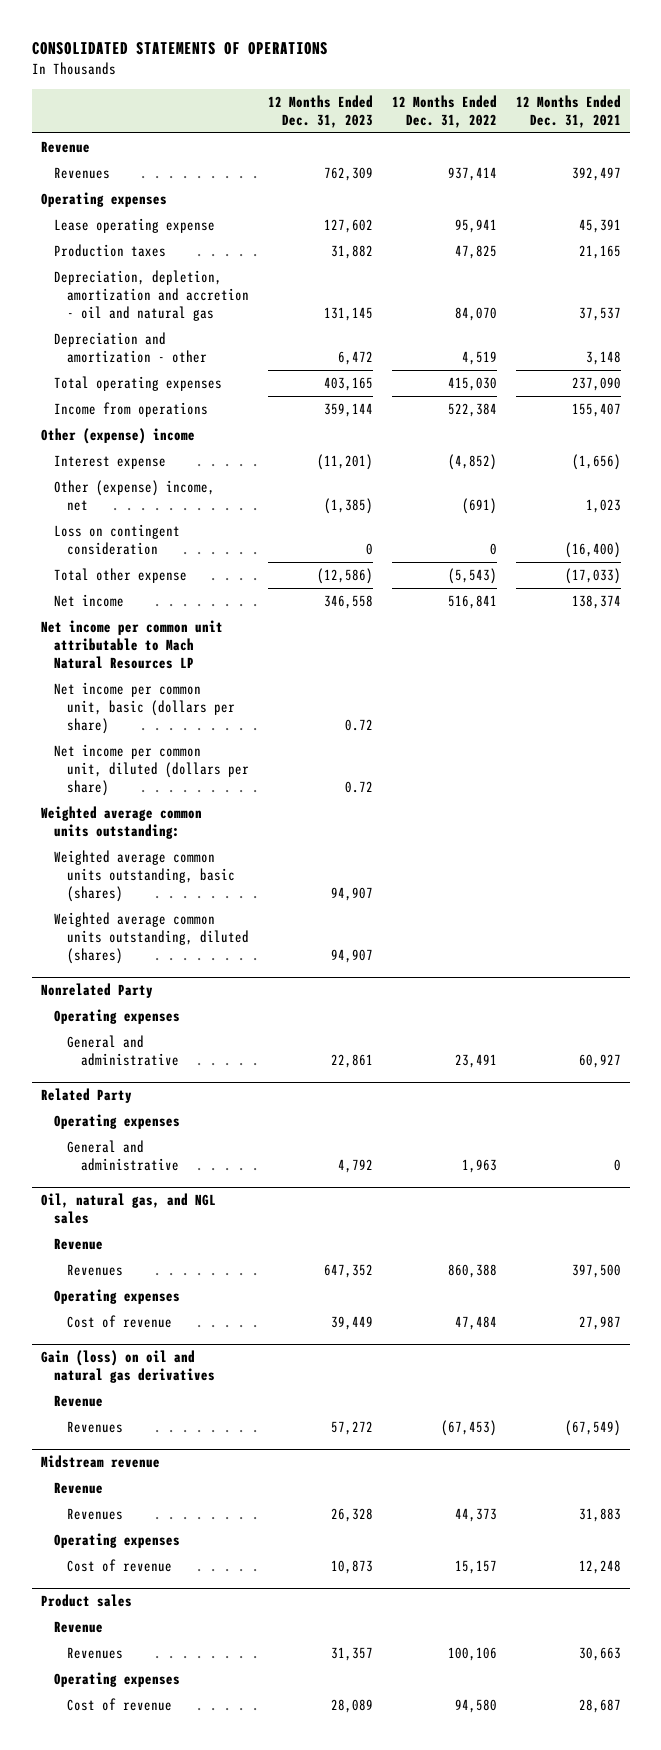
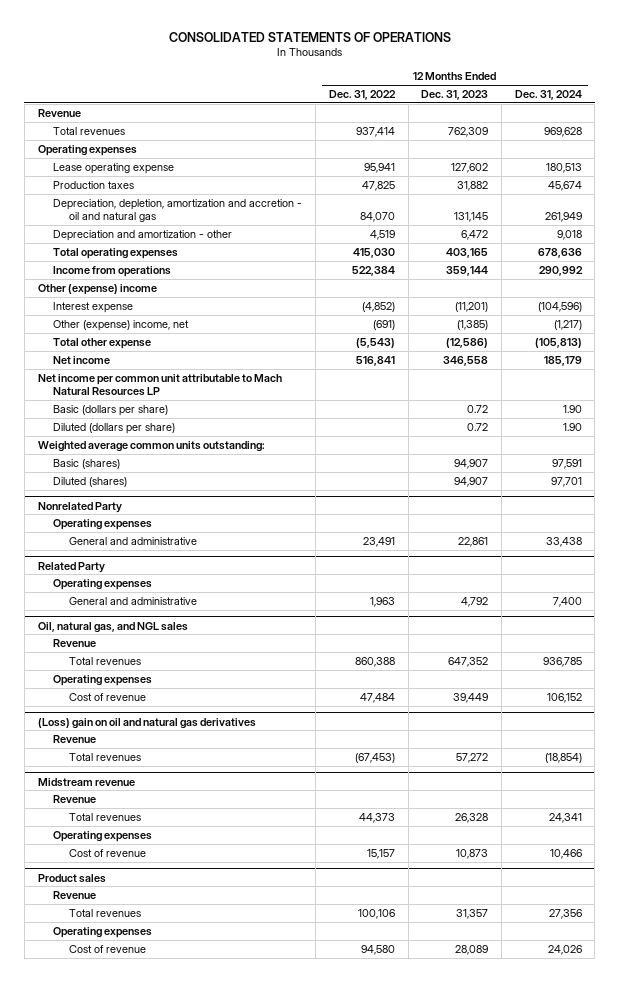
- | 12 Months Ended Dec. 31, 2023 | 12 Months Ended Dec. 31, 2022 | 12 Months Ended Dec. 31, 2021
+ | 12 Months Ended Dec. 31, 2022 | 12 Months Ended Dec. 31, 2023 | 12 Months Ended Dec. 31, 2024
- Revenues | 762,309 | 937,414 | 392,497
+ Total revenues | 937,414 | 762,309 | 969,628
- Loss on contingent consideration | 0 | 0 | (16,400)
- Net income per common unit, basic (dollars per share) | 0.72 | |
- Net income per common unit, diluted (dollars per share) | 0.72 | |
+ Basic (dollars per share) | | 0.72 | 1.90
+ Diluted (dollars per share) | | 0.72 | 1.90
- Weighted average common units outstanding, basic (shares) | 94,907 | |
- Weighted average common units outstanding, diluted (shares) | 94,907 | |
+ Basic (shares) | | 94,907 | 97,591
+ Diluted (shares) | | 94,907 | 97,701
@ Oil, natural gas, and NGL sales
- Revenues | 647,352 | 860,388 | 397,500
+ Total revenues | 860,388 | 647,352 | 936,785
- Gain (loss) on oil and natural gas derivatives
+ (Loss) gain on oil and natural gas derivatives
- Revenues | 57,272 | (67,453) | (67,549)
+ Total revenues | (67,453) | 57,272 | (18,854)
@ Midstream revenue
- Revenues | 26,328 | 44,373 | 31,883
+ Total revenues | 44,373 | 26,328 | 24,341
@ Product sales
- Revenues | 31,357 | 100,106 | 30,663
+ Total revenues | 100,106 | 31,357 | 27,356

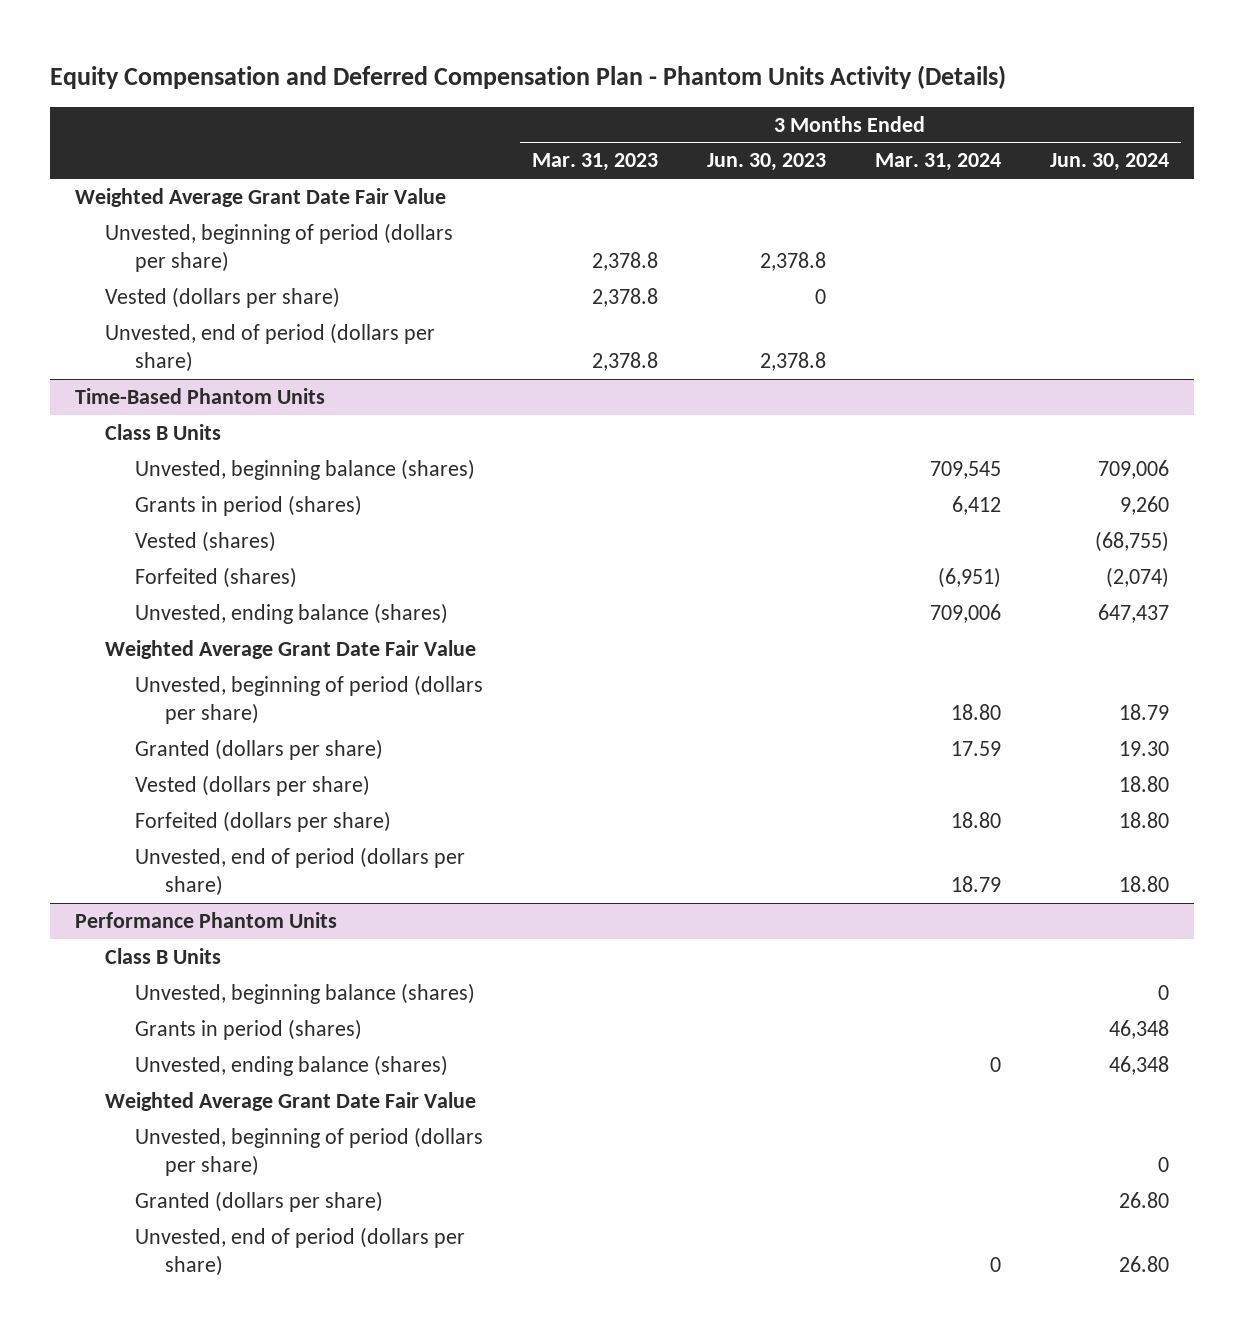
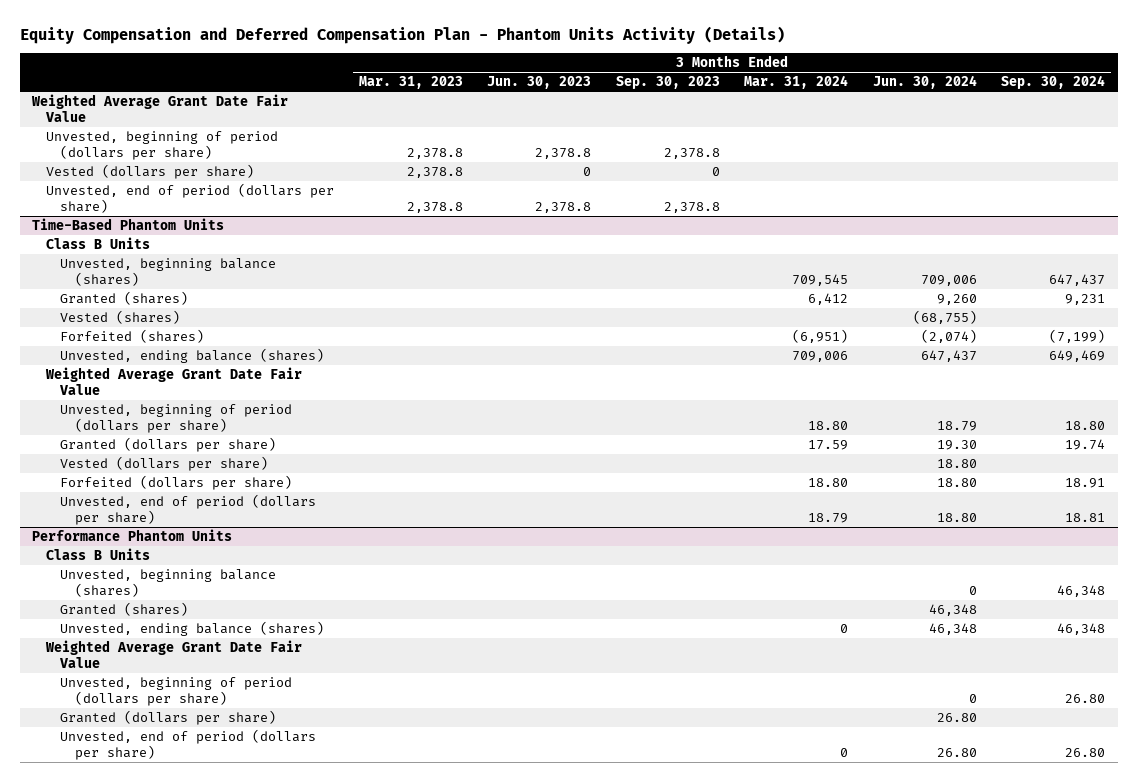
- | 3 Months Ended Mar. 31, 2023 | 3 Months Ended Jun. 30, 2023 | 3 Months Ended Mar. 31, 2024 | 3 Months Ended Jun. 30, 2024
+ | 3 Months Ended Mar. 31, 2023 | 3 Months Ended Jun. 30, 2023 | 3 Months Ended Sep. 30, 2023 | 3 Months Ended Mar. 31, 2024 | 3 Months Ended Jun. 30, 2024 | 3 Months Ended Sep. 30, 2024
@ Time-Based Phantom Units
- Grants in period (shares) | | | 6,412 | 9,260
+ Granted (shares) | | | | 6,412 | 9,260 | 9,231
@ Performance Phantom Units
- Grants in period (shares) | | | | 46,348
+ Granted (shares) | | | | | 46,348 |

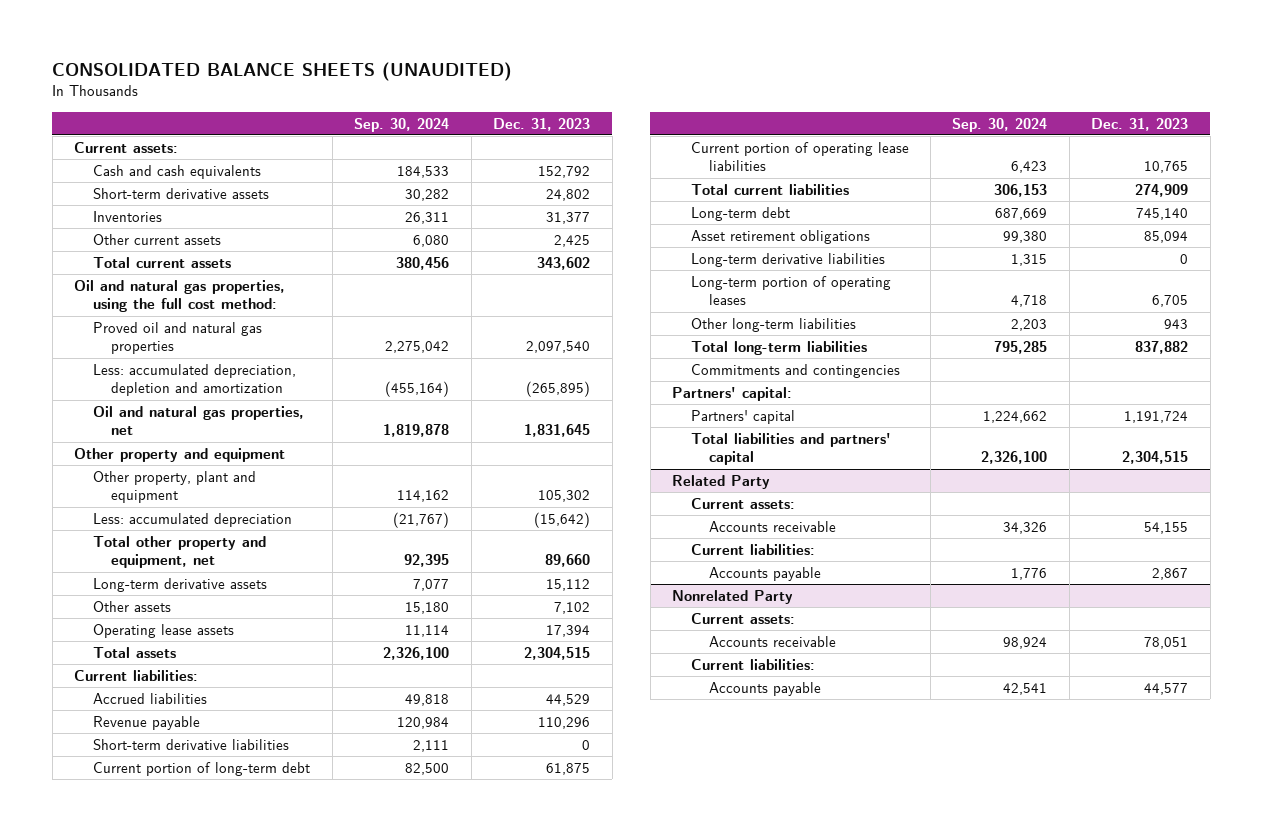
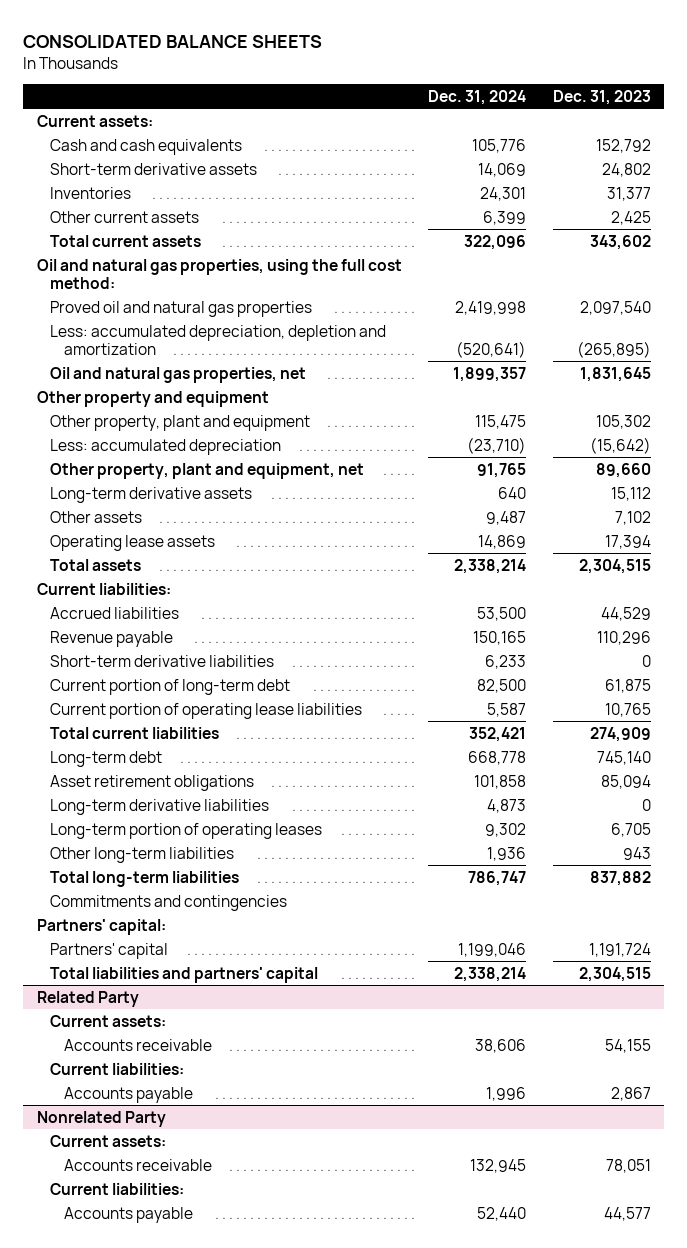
- CONSOLIDATED BALANCE SHEETS (UNAUDITED)
+ CONSOLIDATED BALANCE SHEETS
- | Sep. 30, 2024 | Dec. 31, 2023
+ | Dec. 31, 2024 | Dec. 31, 2023
- Total other property and equipment, net | 92,395 | 89,660
+ Other property, plant and equipment, net | 91,765 | 89,660

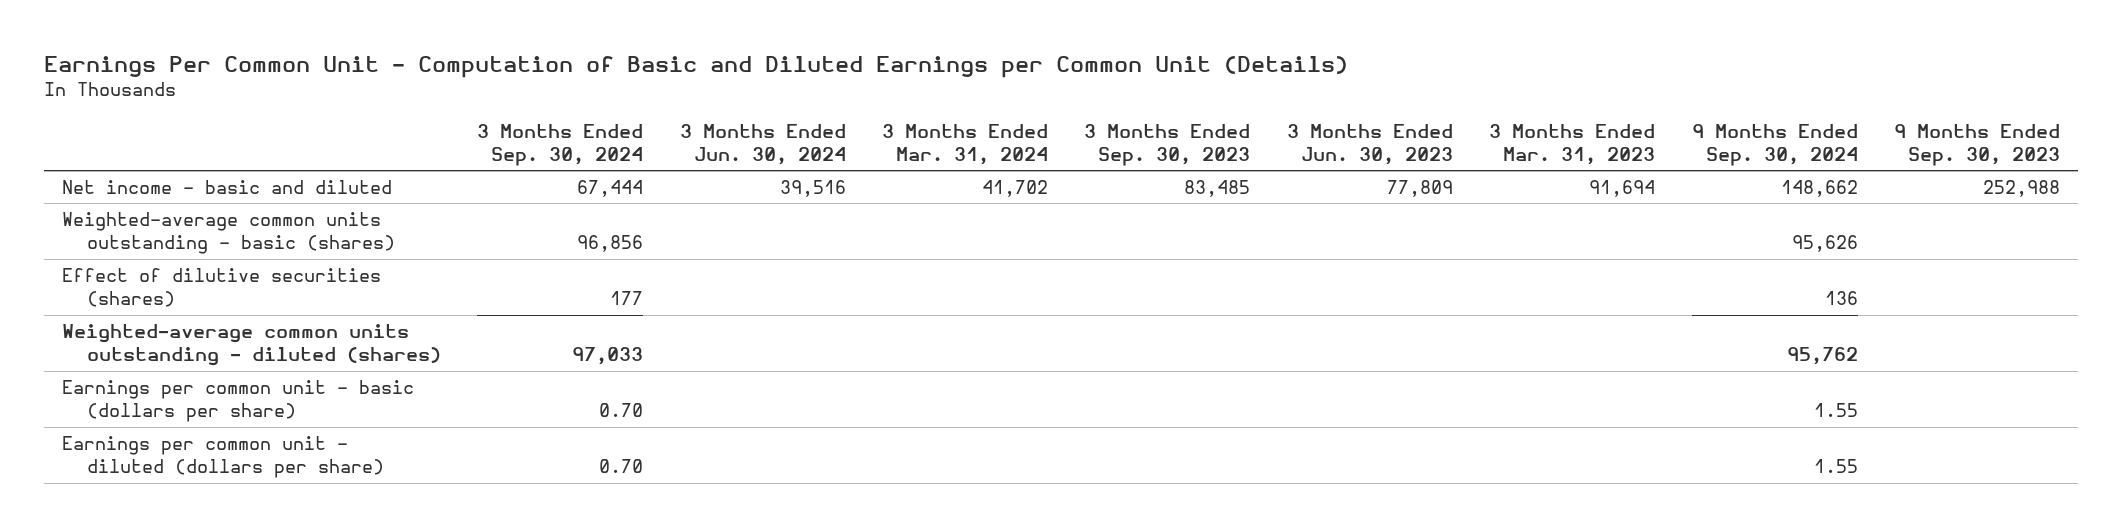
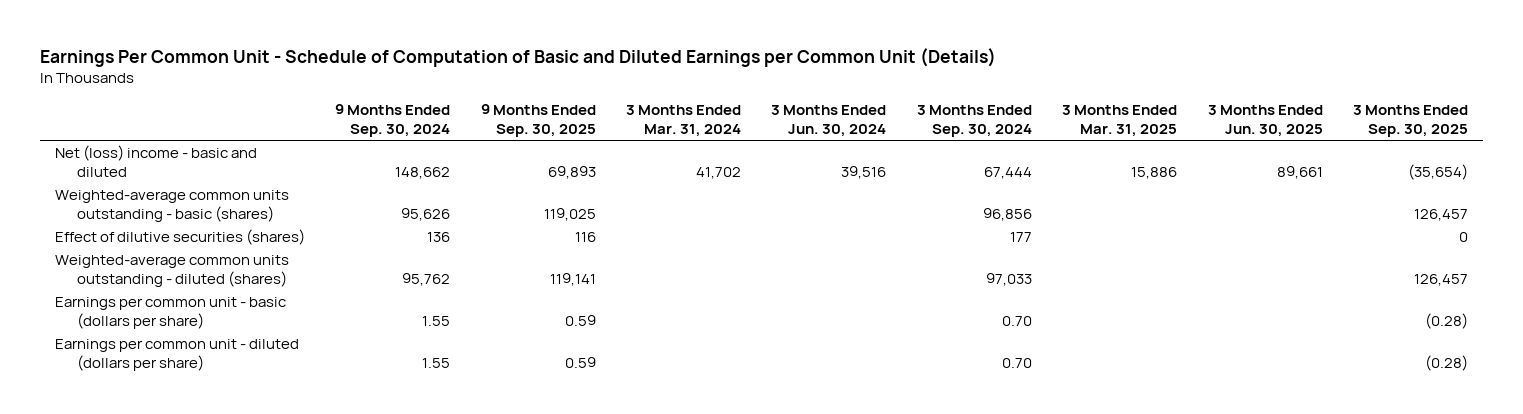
- Earnings Per Common Unit - Computation of Basic and Diluted Earnings per Common Unit (Details)
+ Earnings Per Common Unit - Schedule of Computation of Basic and Diluted Earnings per Common Unit (Details)
- | 3 Months Ended Sep. 30, 2024 | 3 Months Ended Jun. 30, 2024 | 3 Months Ended Mar. 31, 2024 | 3 Months Ended Sep. 30, 2023 | 3 Months Ended Jun. 30, 2023 | 3 Months Ended Mar. 31, 2023 | 9 Months Ended Sep. 30, 2024 | 9 Months Ended Sep. 30, 2023
+ | 9 Months Ended Sep. 30, 2024 | 9 Months Ended Sep. 30, 2025 | 3 Months Ended Mar. 31, 2024 | 3 Months Ended Jun. 30, 2024 | 3 Months Ended Sep. 30, 2024 | 3 Months Ended Mar. 31, 2025 | 3 Months Ended Jun. 30, 2025 | 3 Months Ended Sep. 30, 2025
- Net income - basic and diluted | 67,444 | 39,516 | 41,702 | 83,485 | 77,809 | 91,694 | 148,662 | 252,988
+ Net (loss) income - basic and diluted | 148,662 | 69,893 | 41,702 | 39,516 | 67,444 | 15,886 | 89,661 | (35,654)

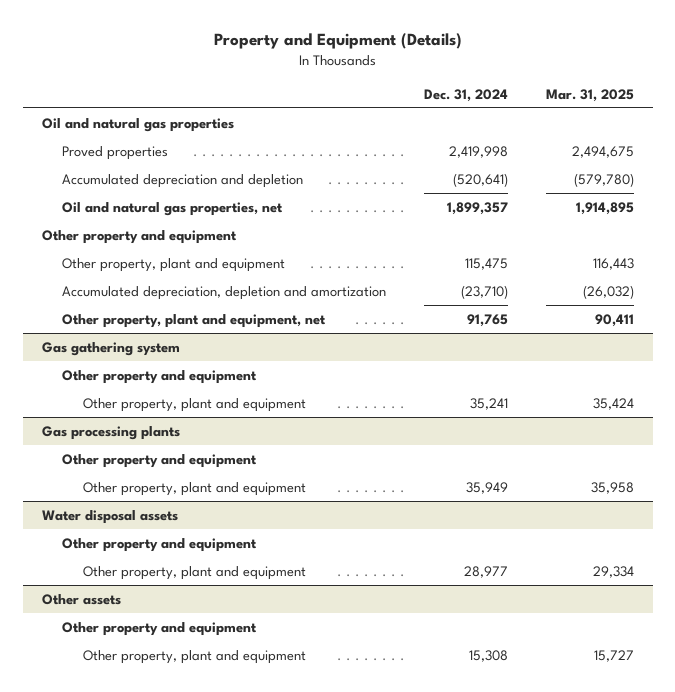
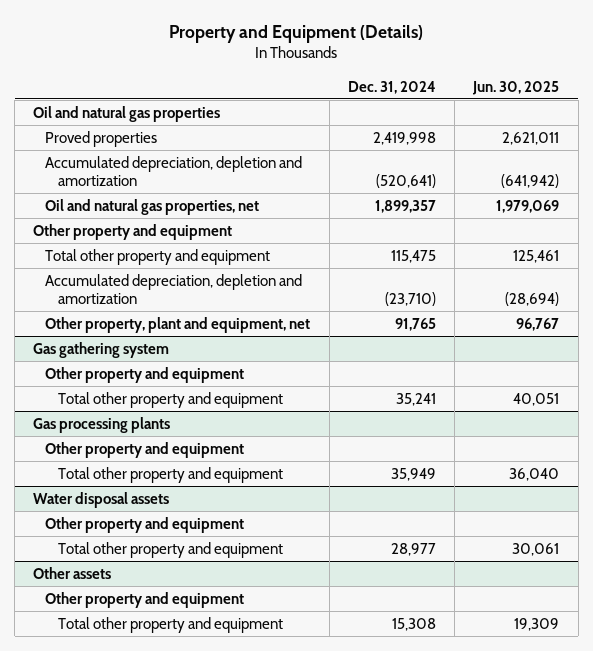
- | Dec. 31, 2024 | Mar. 31, 2025
+ | Dec. 31, 2024 | Jun. 30, 2025
- Accumulated depreciation and depletion | (520,641) | (579,780)
+ Accumulated depreciation, depletion and amortization | (520,641) | (641,942)
- Other property, plant and equipment | 115,475 | 116,443
+ Total other property and equipment | 115,475 | 125,461
@ Gas gathering system
- Other property, plant and equipment | 35,241 | 35,424
+ Total other property and equipment | 35,241 | 40,051
@ Gas processing plants
- Other property, plant and equipment | 35,949 | 35,958
+ Total other property and equipment | 35,949 | 36,040
@ Water disposal assets
- Other property, plant and equipment | 28,977 | 29,334
+ Total other property and equipment | 28,977 | 30,061
@ Other assets
- Other property, plant and equipment | 15,308 | 15,727
+ Total other property and equipment | 15,308 | 19,309

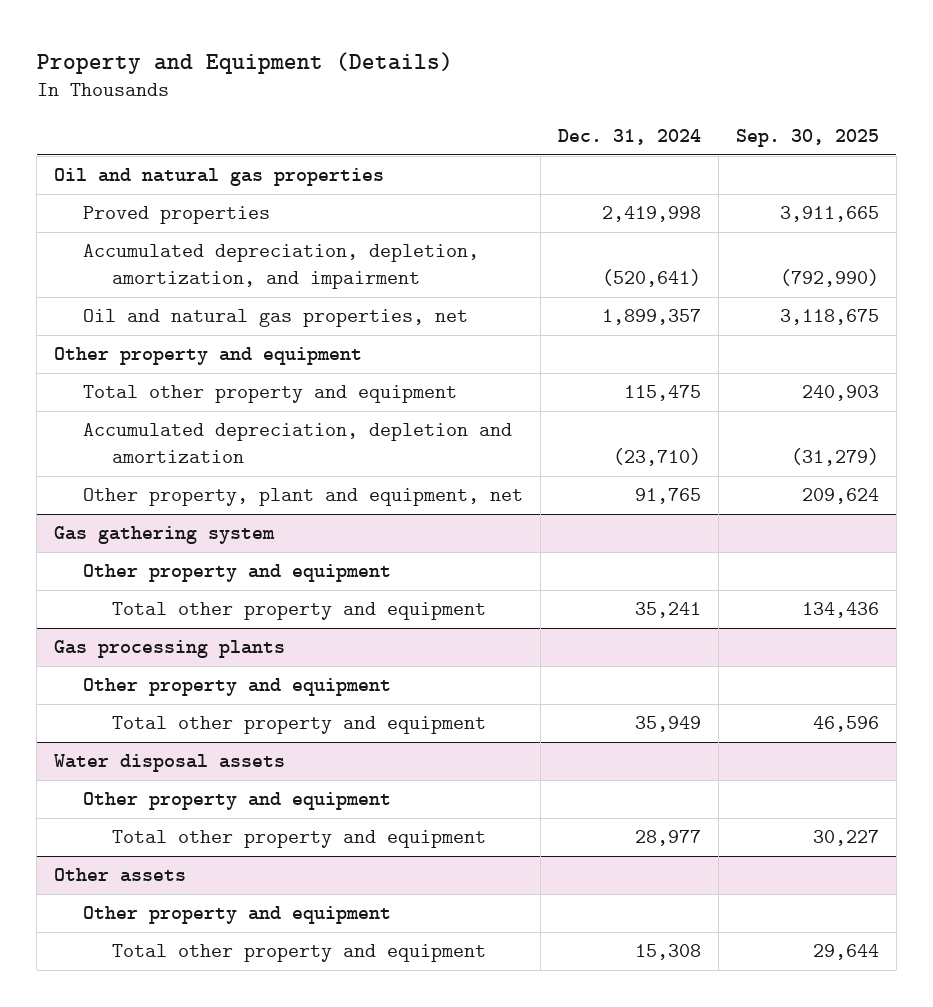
- | Dec. 31, 2024 | Jun. 30, 2025
+ | Dec. 31, 2024 | Sep. 30, 2025
- Accumulated depreciation, depletion and amortization | (520,641) | (641,942)
+ Accumulated depreciation, depletion, amortization, and impairment | (520,641) | (792,990)

